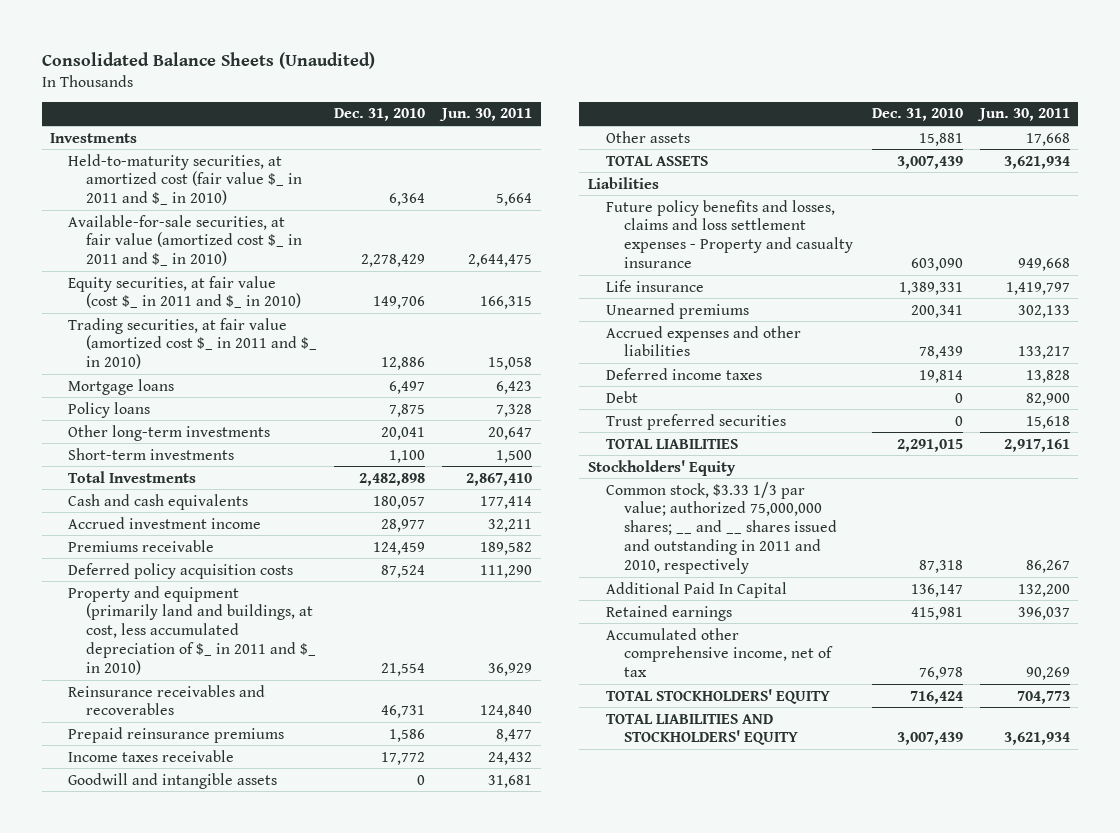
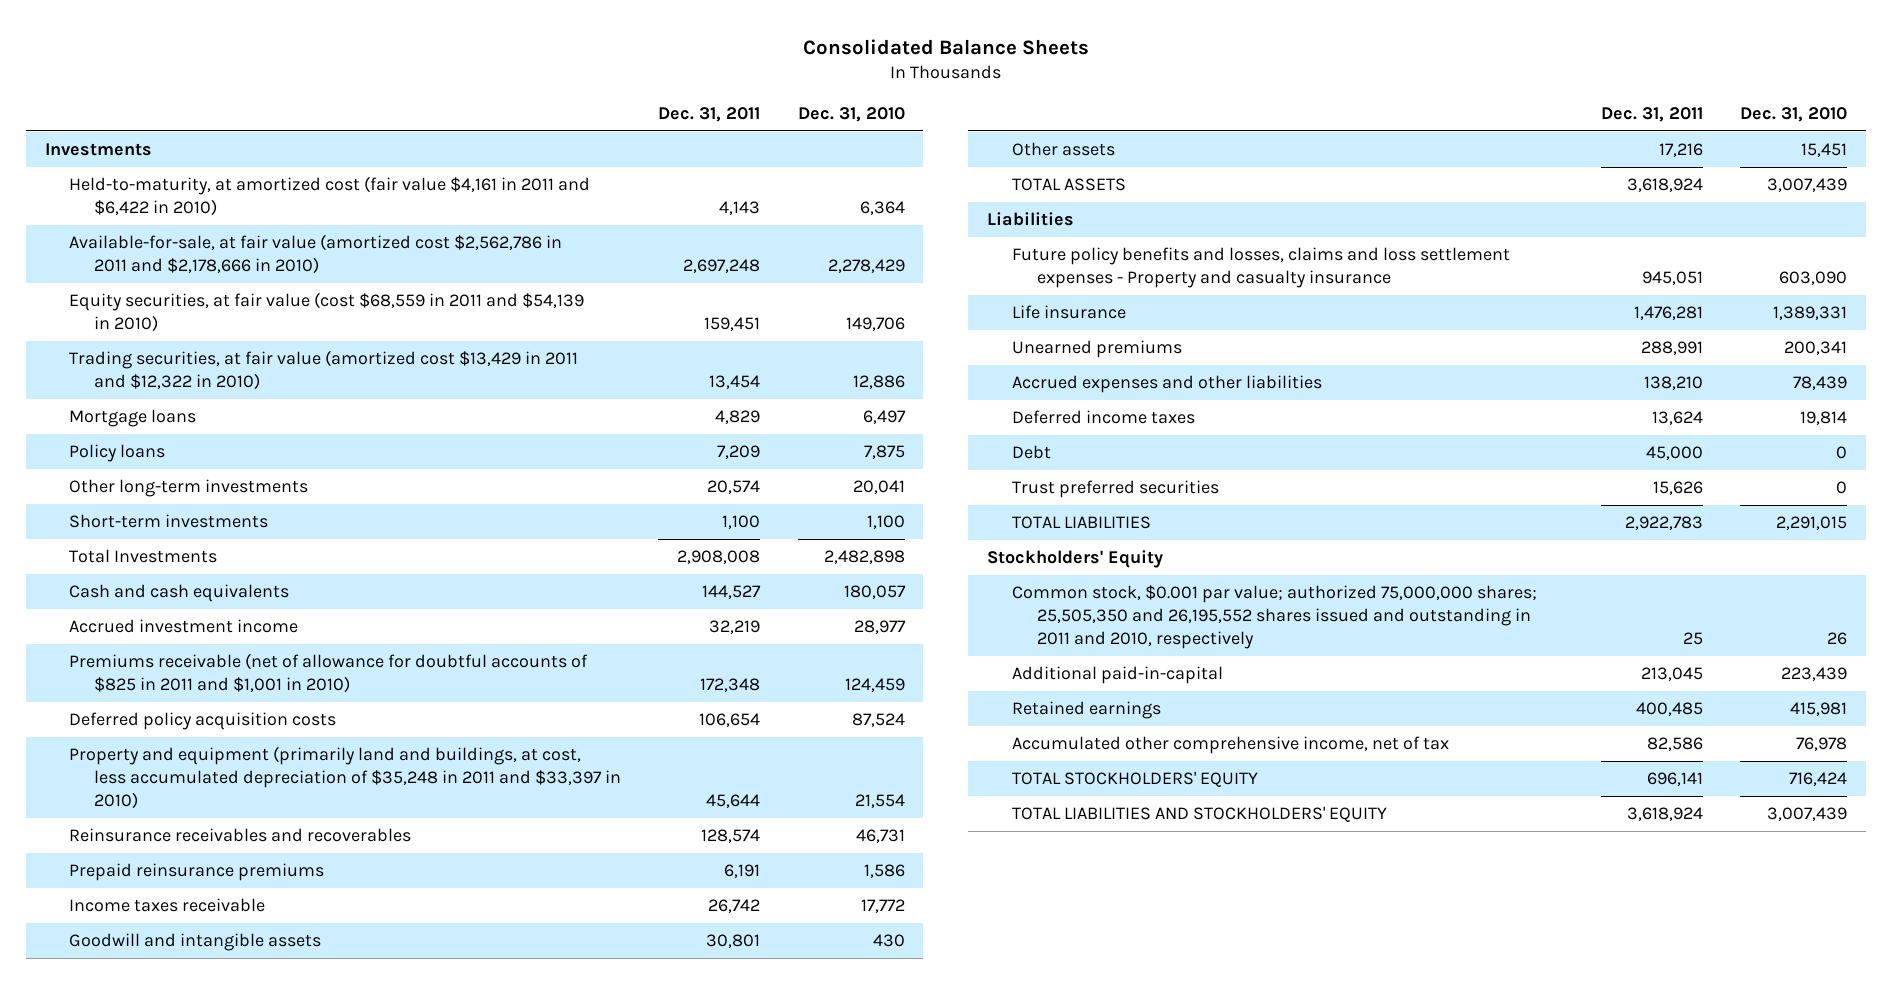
- Consolidated Balance Sheets (Unaudited)
+ Consolidated Balance Sheets
- | Dec. 31, 2010 | Jun. 30, 2011
+ | Dec. 31, 2011 | Dec. 31, 2010
- Held-to-maturity securities, at amortized cost (fair value $_ in 2011 and $_ in 2010) | 6,364 | 5,664
- Available-for-sale securities, at fair value (amortized cost $_ in 2011 and $_ in 2010) | 2,278,429 | 2,644,475
- Equity securities, at fair value (cost $_ in 2011 and $_ in 2010) | 149,706 | 166,315
- Trading securities, at fair value (amortized cost $_ in 2011 and $_ in 2010) | 12,886 | 15,058
+ Held-to-maturity, at amortized cost (fair value $4,161 in 2011 and $6,422 in 2010) | 4,143 | 6,364
+ Available-for-sale, at fair value (amortized cost $2,562,786 in 2011 and $2,178,666 in 2010) | 2,697,248 | 2,278,429
+ Equity securities, at fair value (cost $68,559 in 2011 and $54,139 in 2010) | 159,451 | 149,706
+ Trading securities, at fair value (amortized cost $13,429 in 2011 and $12,322 in 2010) | 13,454 | 12,886
- Premiums receivable | 124,459 | 189,582
+ Premiums receivable (net of allowance for doubtful accounts of $825 in 2011 and $1,001 in 2010) | 172,348 | 124,459
- Property and equipment (primarily land and buildings, at cost, less accumulated depreciation of $_ in 2011 and $_ in 2010) | 21,554 | 36,929
+ Property and equipment (primarily land and buildings, at cost, less accumulated depreciation of $35,248 in 2011 and $33,397 in 2010) | 45,644 | 21,554
- Goodwill and intangible assets | 0 | 31,681
- Other assets | 15,881 | 17,668
+ Goodwill and intangible assets | 30,801 | 430
+ Other assets | 17,216 | 15,451
- Common stock, $3.33 1/3 par value; authorized 75,000,000 shares; __ and __ shares issued and outstanding in 2011 and 2010, respectively | 87,318 | 86,267
- Additional Paid In Capital | 136,147 | 132,200
+ Common stock, $0.001 par value; authorized 75,000,000 shares; 25,505,350 and 26,195,552 shares issued and outstanding in 2011 and 2010, respectively | 25 | 26
+ Additional paid-in-capital | 213,045 | 223,439

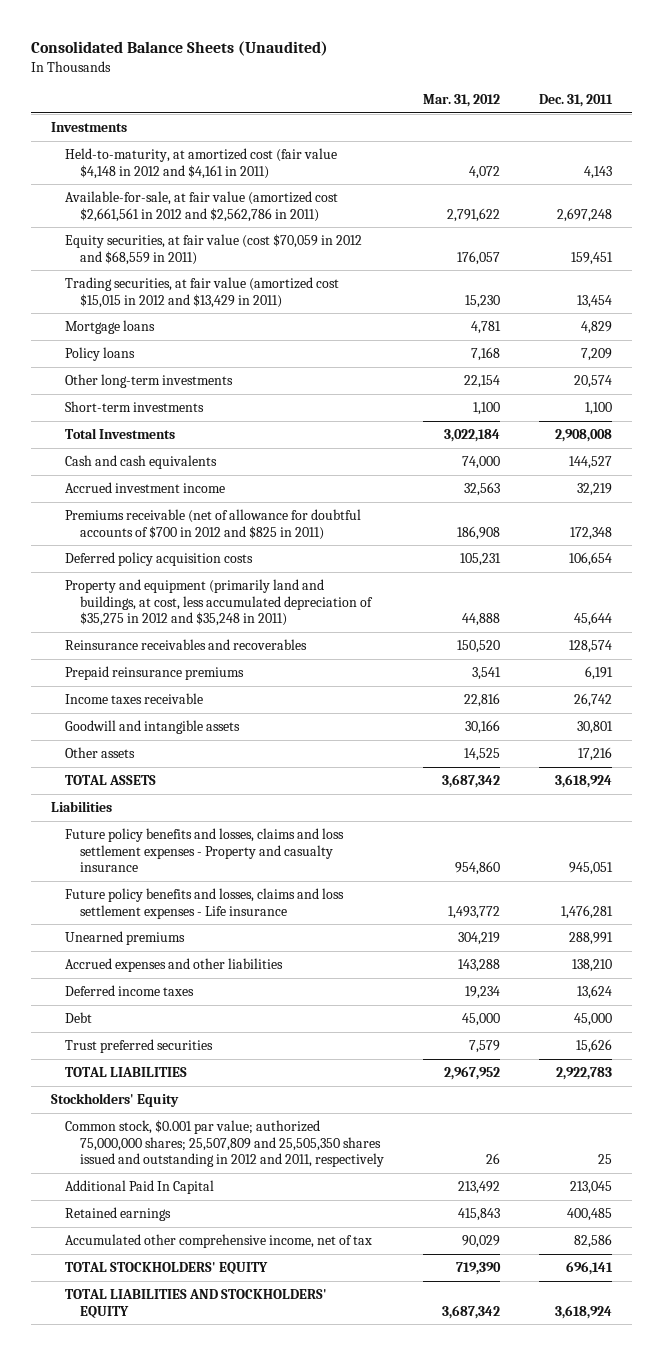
- Consolidated Balance Sheets
+ Consolidated Balance Sheets (Unaudited)
- | Dec. 31, 2011 | Dec. 31, 2010
+ | Mar. 31, 2012 | Dec. 31, 2011
- Held-to-maturity, at amortized cost (fair value $4,161 in 2011 and $6,422 in 2010) | 4,143 | 6,364
- Available-for-sale, at fair value (amortized cost $2,562,786 in 2011 and $2,178,666 in 2010) | 2,697,248 | 2,278,429
- Equity securities, at fair value (cost $68,559 in 2011 and $54,139 in 2010) | 159,451 | 149,706
- Trading securities, at fair value (amortized cost $13,429 in 2011 and $12,322 in 2010) | 13,454 | 12,886
+ Held-to-maturity, at amortized cost (fair value $4,148 in 2012 and $4,161 in 2011) | 4,072 | 4,143
+ Available-for-sale, at fair value (amortized cost $2,661,561 in 2012 and $2,562,786 in 2011) | 2,791,622 | 2,697,248
+ Equity securities, at fair value (cost $70,059 in 2012 and $68,559 in 2011) | 176,057 | 159,451
+ Trading securities, at fair value (amortized cost $15,015 in 2012 and $13,429 in 2011) | 15,230 | 13,454
- Premiums receivable (net of allowance for doubtful accounts of $825 in 2011 and $1,001 in 2010) | 172,348 | 124,459
+ Premiums receivable (net of allowance for doubtful accounts of $700 in 2012 and $825 in 2011) | 186,908 | 172,348
- Property and equipment (primarily land and buildings, at cost, less accumulated depreciation of $35,248 in 2011 and $33,397 in 2010) | 45,644 | 21,554
+ Property and equipment (primarily land and buildings, at cost, less accumulated depreciation of $35,275 in 2012 and $35,248 in 2011) | 44,888 | 45,644
- Life insurance | 1,476,281 | 1,389,331
+ Future policy benefits and losses, claims and loss settlement expenses - Life insurance | 1,493,772 | 1,476,281
- Common stock, $0.001 par value; authorized 75,000,000 shares; 25,505,350 and 26,195,552 shares issued and outstanding in 2011 and 2010, respectively | 25 | 26
- Additional paid-in-capital | 213,045 | 223,439
+ Common stock, $0.001 par value; authorized 75,000,000 shares; 25,507,809 and 25,505,350 shares issued and outstanding in 2012 and 2011, respectively | 26 | 25
+ Additional Paid In Capital | 213,492 | 213,045

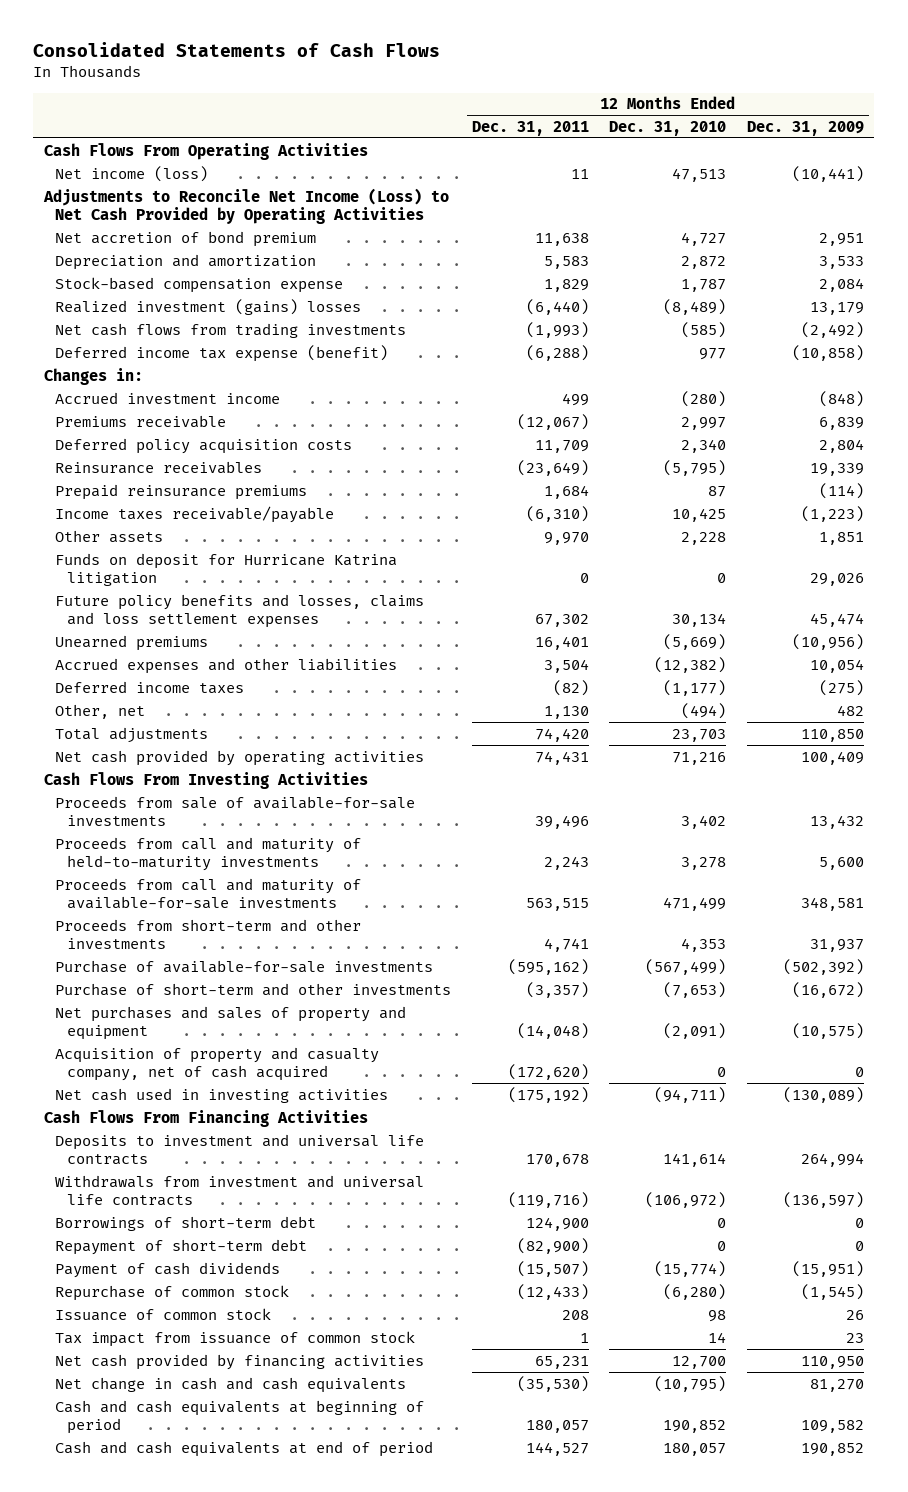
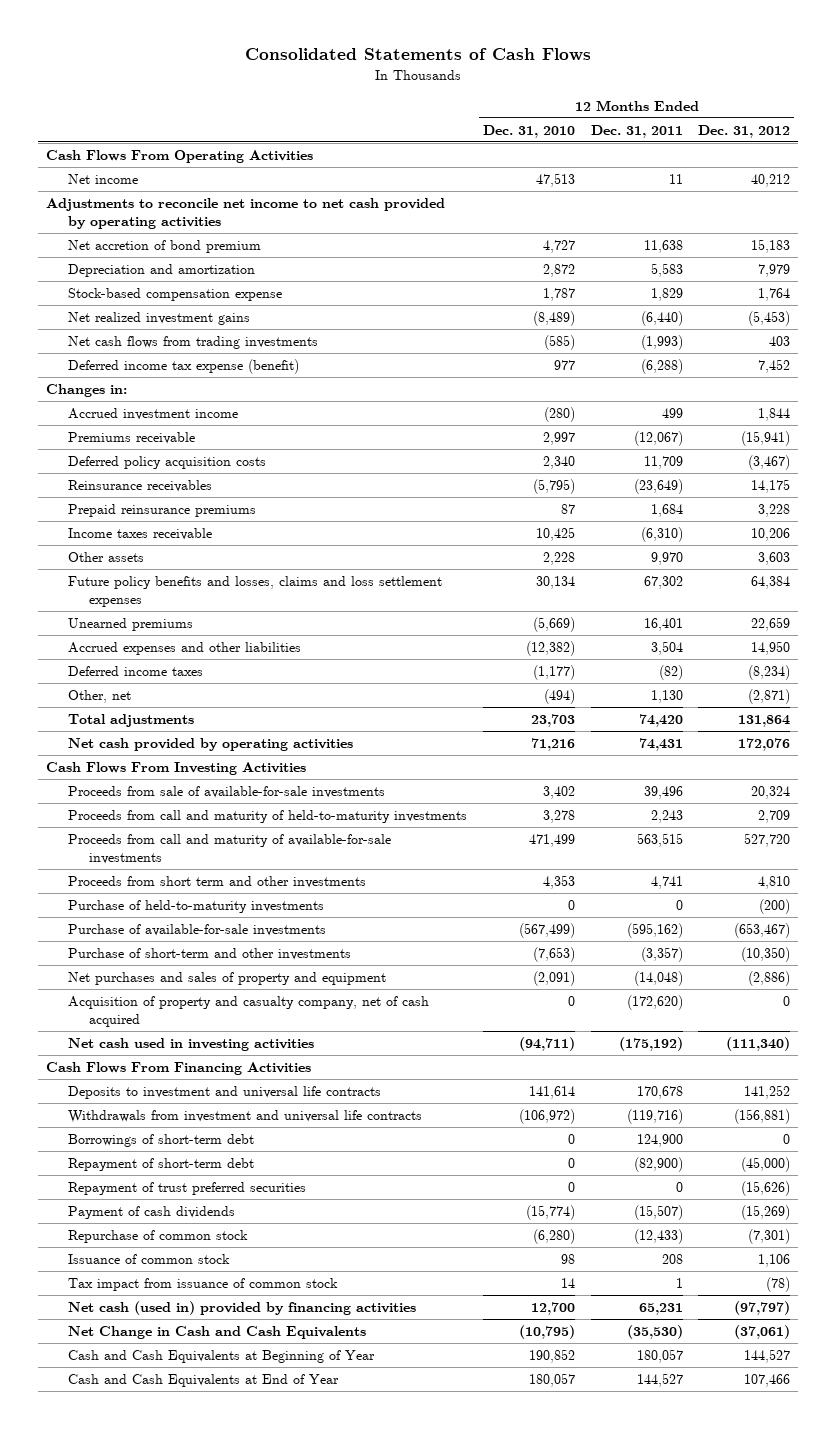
- | 12 Months Ended Dec. 31, 2011 | 12 Months Ended Dec. 31, 2010 | 12 Months Ended Dec. 31, 2009
+ | 12 Months Ended Dec. 31, 2010 | 12 Months Ended Dec. 31, 2011 | 12 Months Ended Dec. 31, 2012
- Net income (loss) | 11 | 47,513 | (10,441)
- Adjustments to Reconcile Net Income (Loss) to Net Cash Provided by Operating Activities
+ Net income | 47,513 | 11 | 40,212
+ Adjustments to reconcile net income to net cash provided by operating activities
- Realized investment (gains) losses | (6,440) | (8,489) | 13,179
+ Net realized investment gains | (8,489) | (6,440) | (5,453)
- Income taxes receivable/payable | (6,310) | 10,425 | (1,223)
+ Income taxes receivable | 10,425 | (6,310) | 10,206
- Funds on deposit for Hurricane Katrina litigation | 0 | 0 | 29,026
- Proceeds from short-term and other investments | 4,741 | 4,353 | 31,937
+ Proceeds from short term and other investments | 4,353 | 4,741 | 4,810
+ Purchase of held-to-maturity investments | 0 | 0 | (200)
+ Repayment of trust preferred securities | 0 | 0 | (15,626)
- Net cash provided by financing activities | 65,231 | 12,700 | 110,950
- Net change in cash and cash equivalents | (35,530) | (10,795) | 81,270
- Cash and cash equivalents at beginning of period | 180,057 | 190,852 | 109,582
- Cash and cash equivalents at end of period | 144,527 | 180,057 | 190,852
+ Net cash (used in) provided by financing activities | 12,700 | 65,231 | (97,797)
+ Net Change in Cash and Cash Equivalents | (10,795) | (35,530) | (37,061)
+ Cash and Cash Equivalents at Beginning of Year | 190,852 | 180,057 | 144,527
+ Cash and Cash Equivalents at End of Year | 180,057 | 144,527 | 107,466

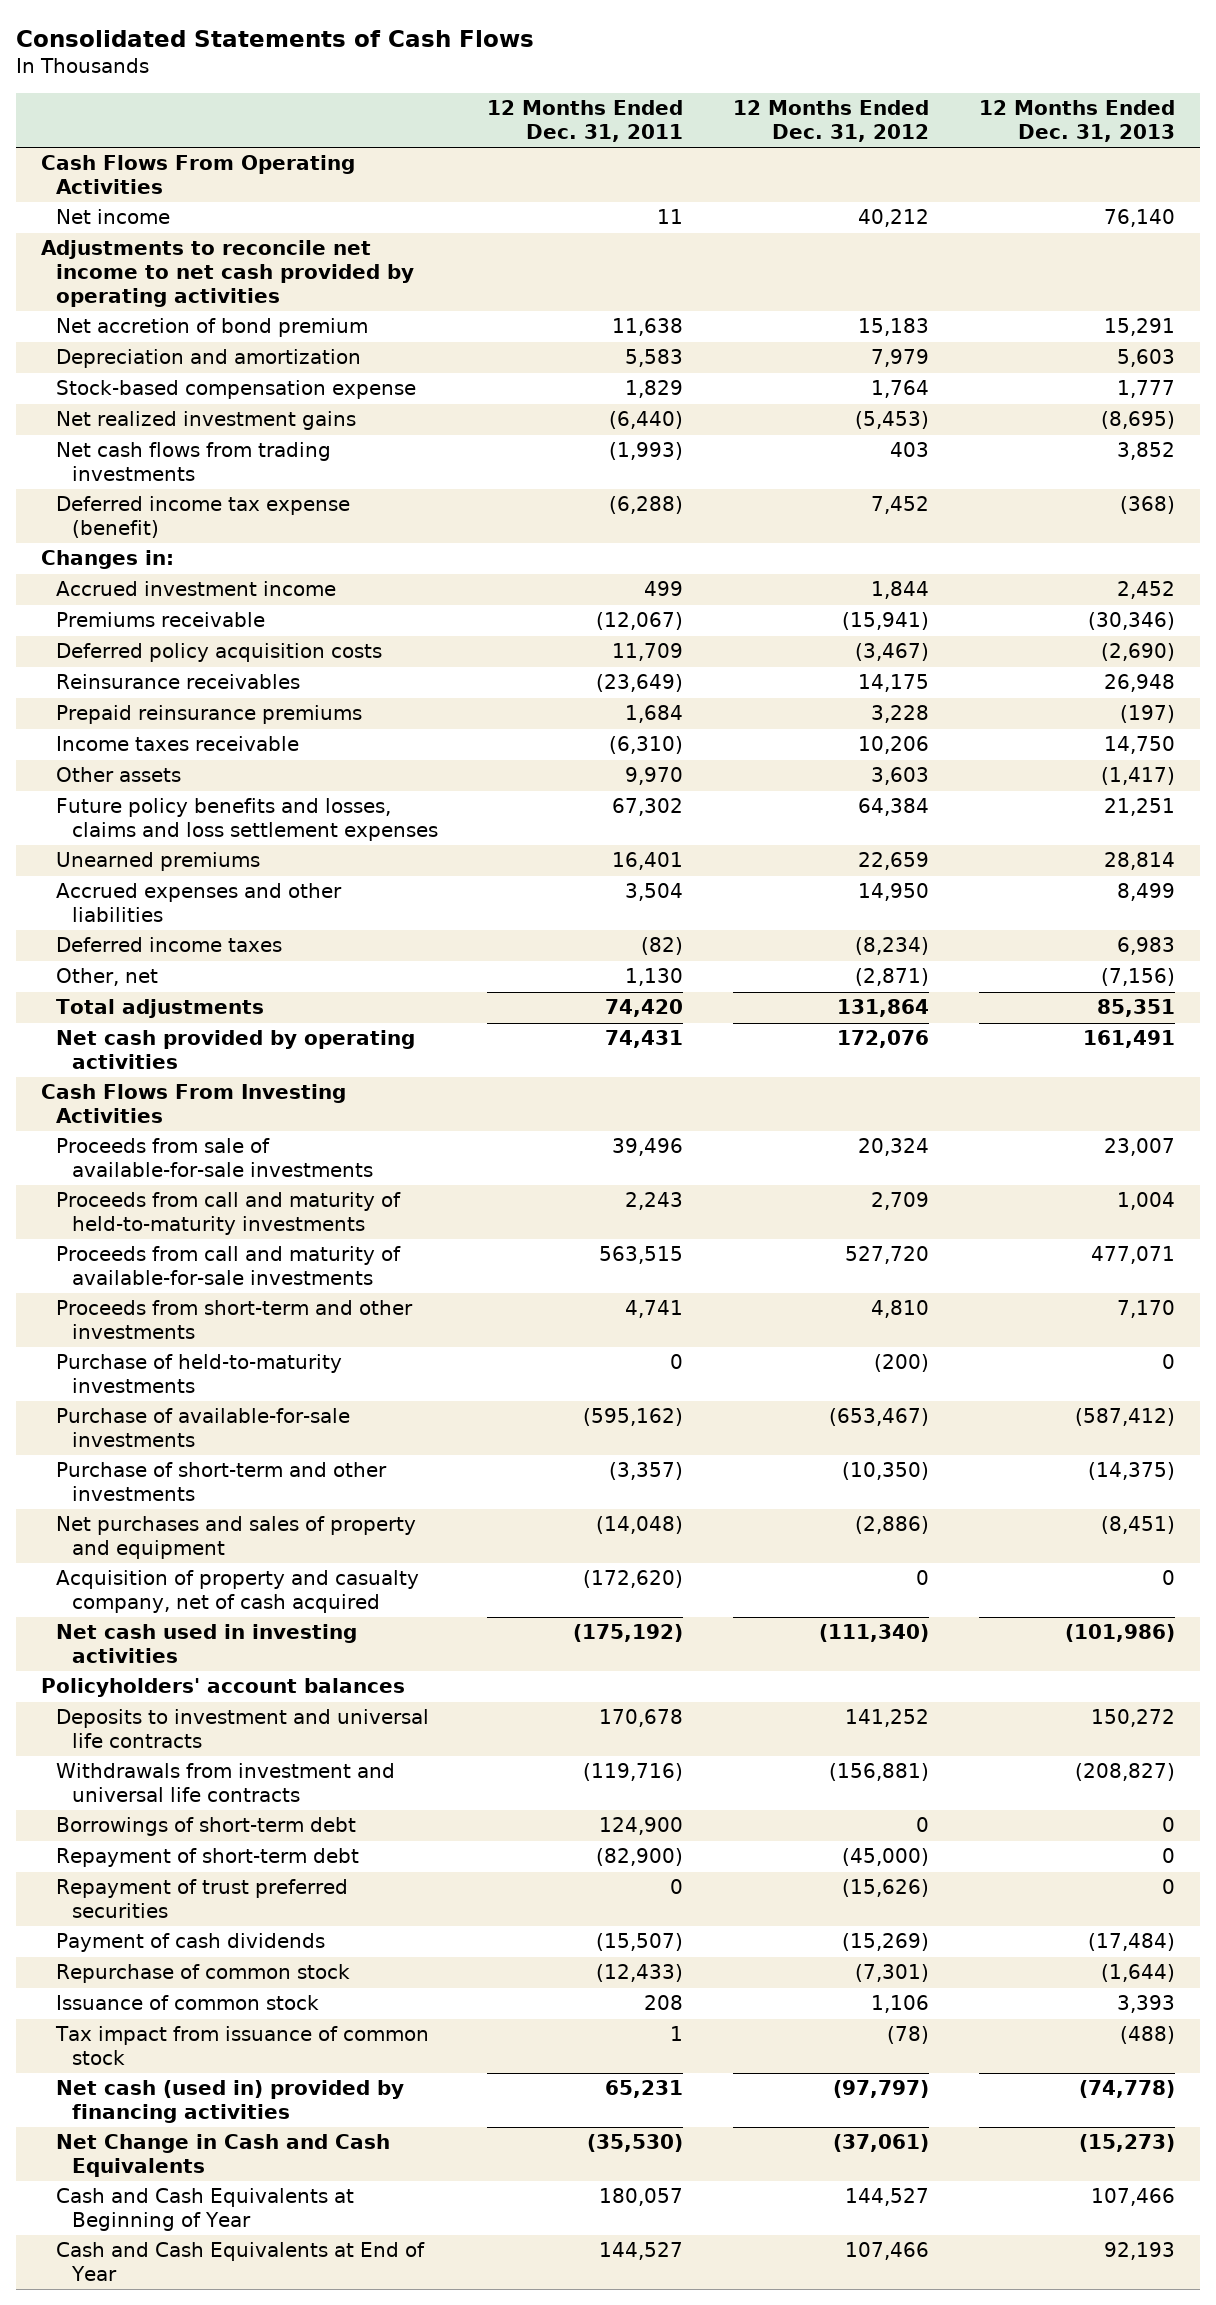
- | 12 Months Ended Dec. 31, 2010 | 12 Months Ended Dec. 31, 2011 | 12 Months Ended Dec. 31, 2012
+ | 12 Months Ended Dec. 31, 2011 | 12 Months Ended Dec. 31, 2012 | 12 Months Ended Dec. 31, 2013
- Proceeds from short term and other investments | 4,353 | 4,741 | 4,810
+ Proceeds from short-term and other investments | 4,741 | 4,810 | 7,170
- Cash Flows From Financing Activities
+ Policyholders' account balances

